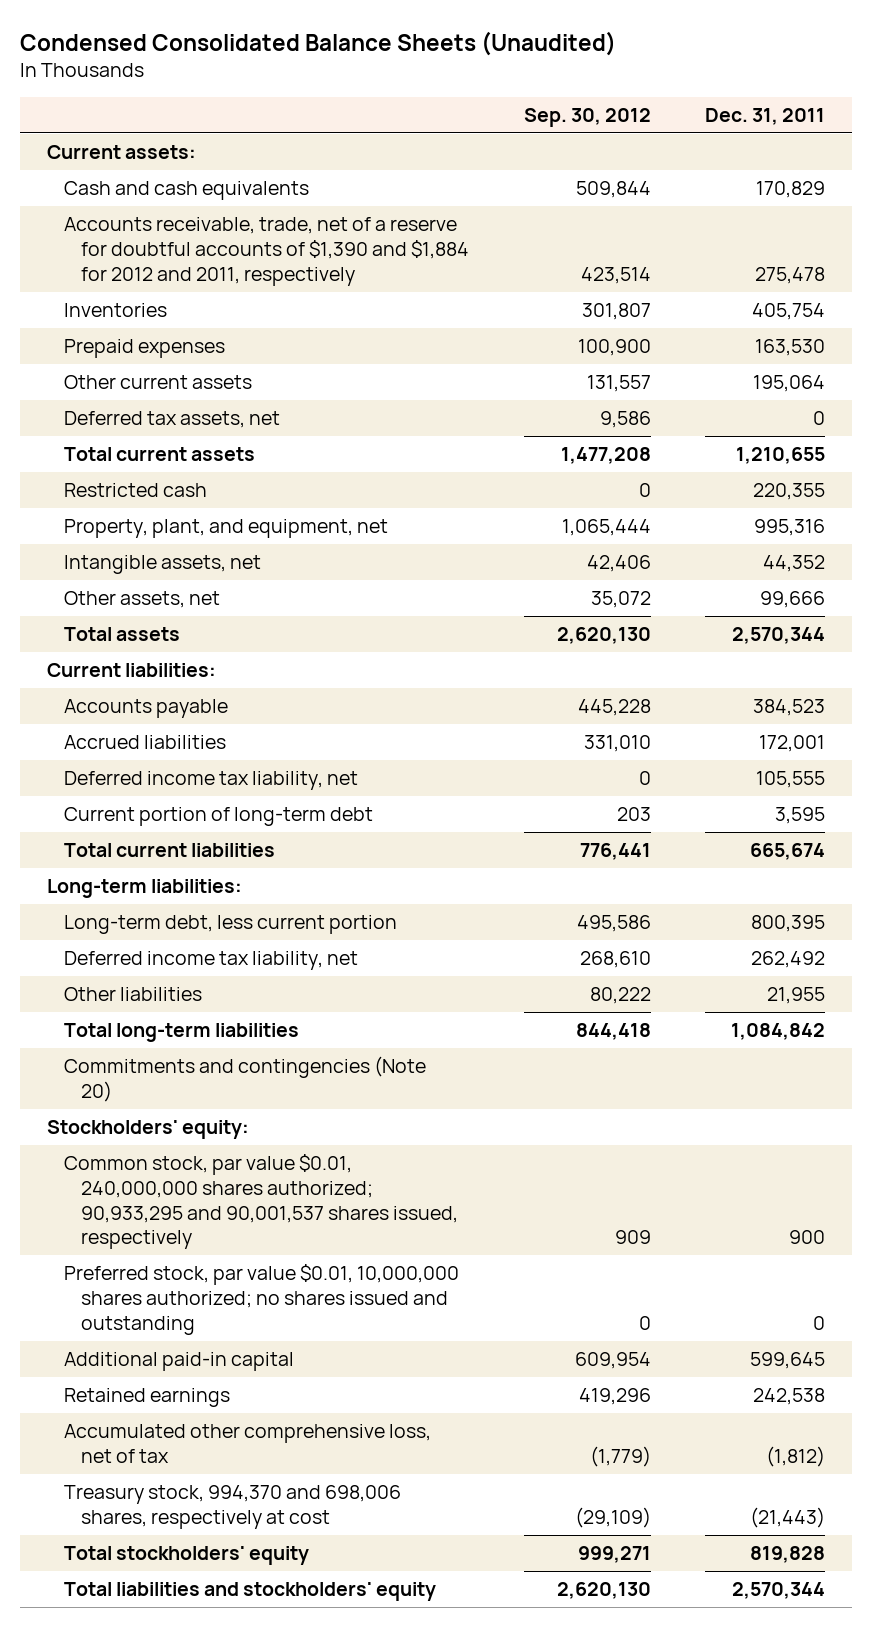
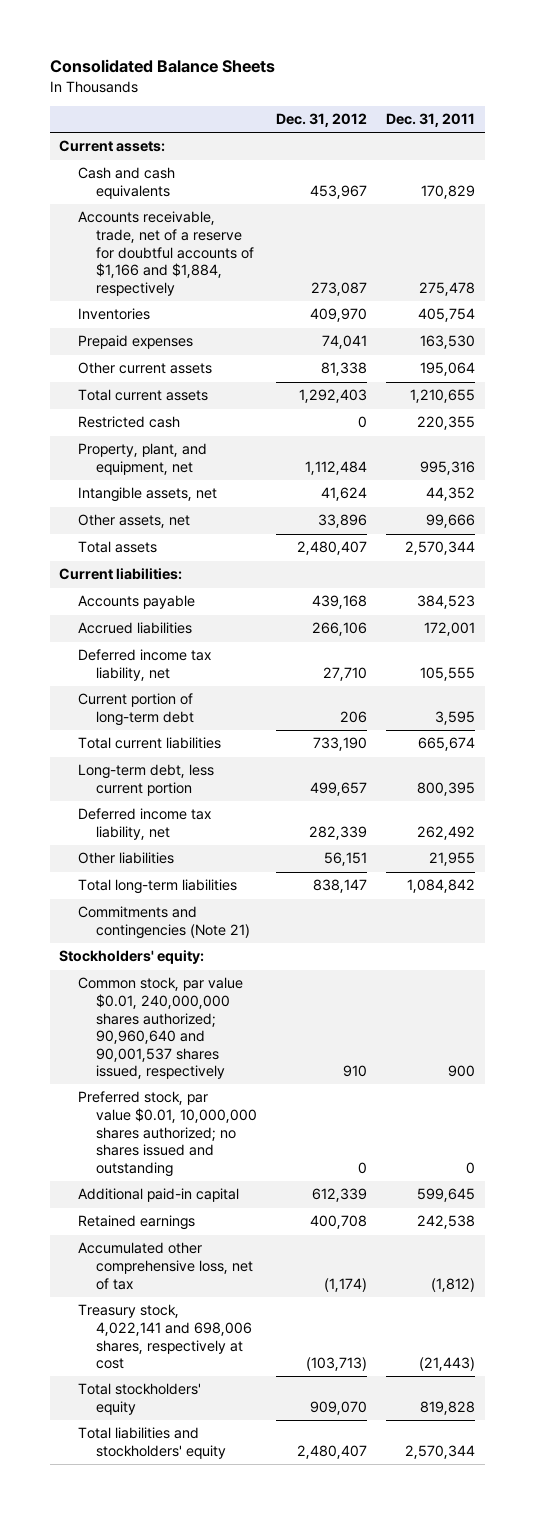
- Condensed Consolidated Balance Sheets (Unaudited)
+ Consolidated Balance Sheets
- | Sep. 30, 2012 | Dec. 31, 2011
+ | Dec. 31, 2012 | Dec. 31, 2011
- Accounts receivable, trade, net of a reserve for doubtful accounts of $1,390 and $1,884 for 2012 and 2011, respectively | 423,514 | 275,478
+ Accounts receivable, trade, net of a reserve for doubtful accounts of $1,166 and $1,884, respectively | 273,087 | 275,478
- Deferred tax assets, net | 9,586 | 0
- Long-term liabilities:
- Commitments and contingencies (Note 20)
+ Commitments and contingencies (Note 21)
- Common stock, par value $0.01, 240,000,000 shares authorized; 90,933,295 and 90,001,537 shares issued, respectively | 909 | 900
+ Common stock, par value $0.01, 240,000,000 shares authorized; 90,960,640 and 90,001,537 shares issued, respectively | 910 | 900
- Treasury stock, 994,370 and 698,006 shares, respectively at cost | (29,109) | (21,443)
+ Treasury stock, 4,022,141 and 698,006 shares, respectively at cost | (103,713) | (21,443)

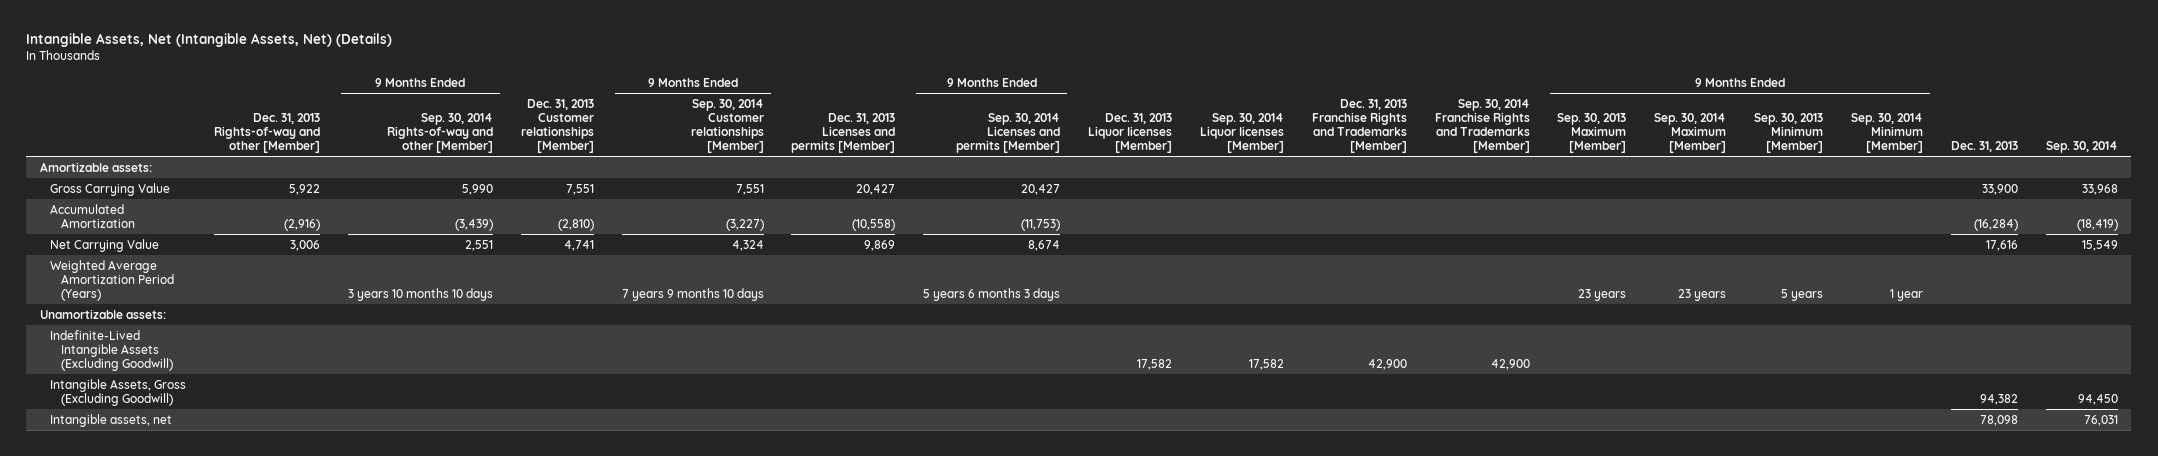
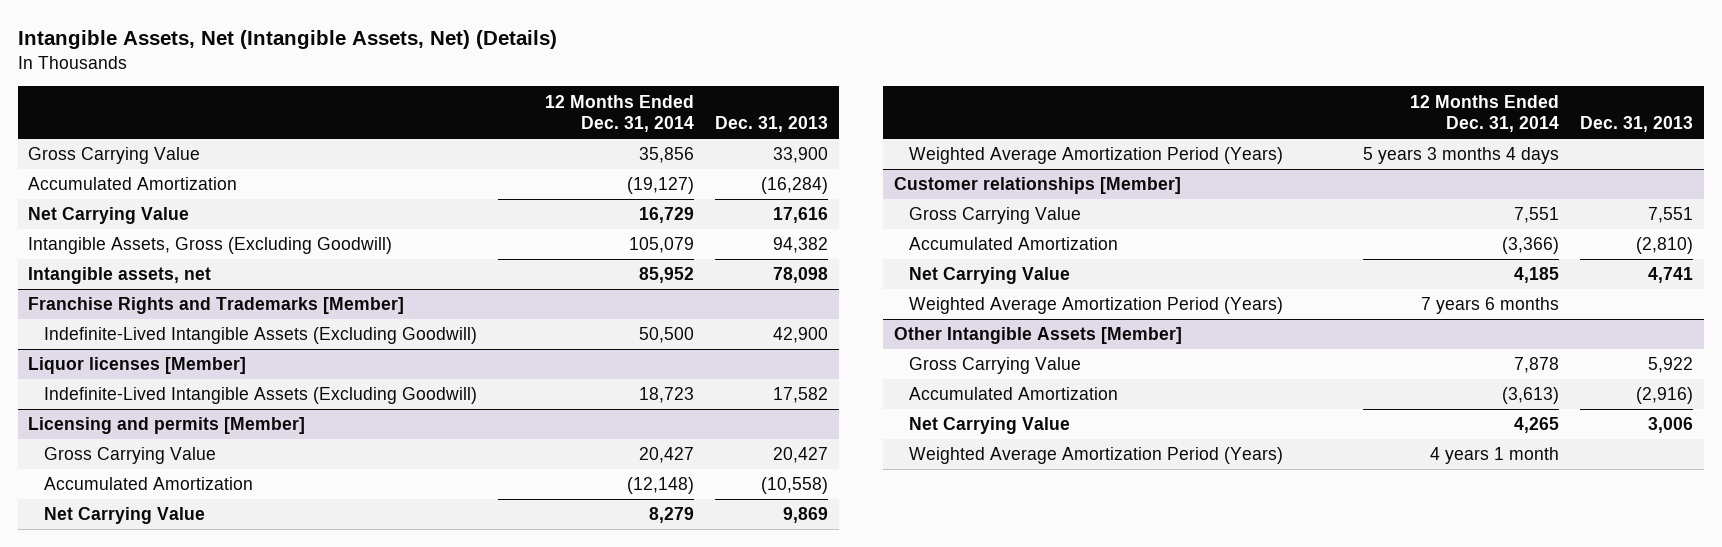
- | Dec. 31, 2013 Rights-of-way and other [Member] | 9 Months Ended Sep. 30, 2014 Rights-of-way and other [Member] | Dec. 31, 2013 Customer relationships [Member] | 9 Months Ended Sep. 30, 2014 Customer relationships [Member] | Dec. 31, 2013 Licenses and permits [Member] | 9 Months Ended Sep. 30, 2014 Licenses and permits [Member] | Dec. 31, 2013 Liquor licenses [Member] | Sep. 30, 2014 Liquor licenses [Member] | Dec. 31, 2013 Franchise Rights and Trademarks [Member] | Sep. 30, 2014 Franchise Rights and Trademarks [Member] | 9 Months Ended Sep. 30, 2013 Maximum [Member] | 9 Months Ended Sep. 30, 2014 Maximum [Member] | 9 Months Ended Sep. 30, 2013 Minimum [Member] | 9 Months Ended Sep. 30, 2014 Minimum [Member] | Dec. 31, 2013 | Sep. 30, 2014
+ | 12 Months Ended Dec. 31, 2014 | Dec. 31, 2013
- Amortizable assets:
- Weighted Average Amortization Period (Years) | | 3 years 10 months 10 days | | 7 years 9 months 10 days | | 5 years 6 months 3 days | | | | | 23 years | 23 years | 5 years | 1 year | |
- Unamortizable assets:
- Indefinite-Lived Intangible Assets (Excluding Goodwill) | | | | | | | 17,582 | 17,582 | 42,900 | 42,900 | | | | | |
+ Franchise Rights and Trademarks [Member]
+ Indefinite-Lived Intangible Assets (Excluding Goodwill) | 50,500 | 42,900
+ Liquor licenses [Member]
+ Indefinite-Lived Intangible Assets (Excluding Goodwill) | 18,723 | 17,582
+ Licensing and permits [Member]
+ Gross Carrying Value | 20,427 | 20,427
+ Accumulated Amortization | (12,148) | (10,558)
+ Net Carrying Value | 8,279 | 9,869
+ Weighted Average Amortization Period (Years) | 5 years 3 months 4 days |
+ Customer relationships [Member]
+ Gross Carrying Value | 7,551 | 7,551
+ Accumulated Amortization | (3,366) | (2,810)
+ Net Carrying Value | 4,185 | 4,741
+ Weighted Average Amortization Period (Years) | 7 years 6 months |
+ Other Intangible Assets [Member]
+ Gross Carrying Value | 7,878 | 5,922
+ Accumulated Amortization | (3,613) | (2,916)
+ Net Carrying Value | 4,265 | 3,006
+ Weighted Average Amortization Period (Years) | 4 years 1 month |

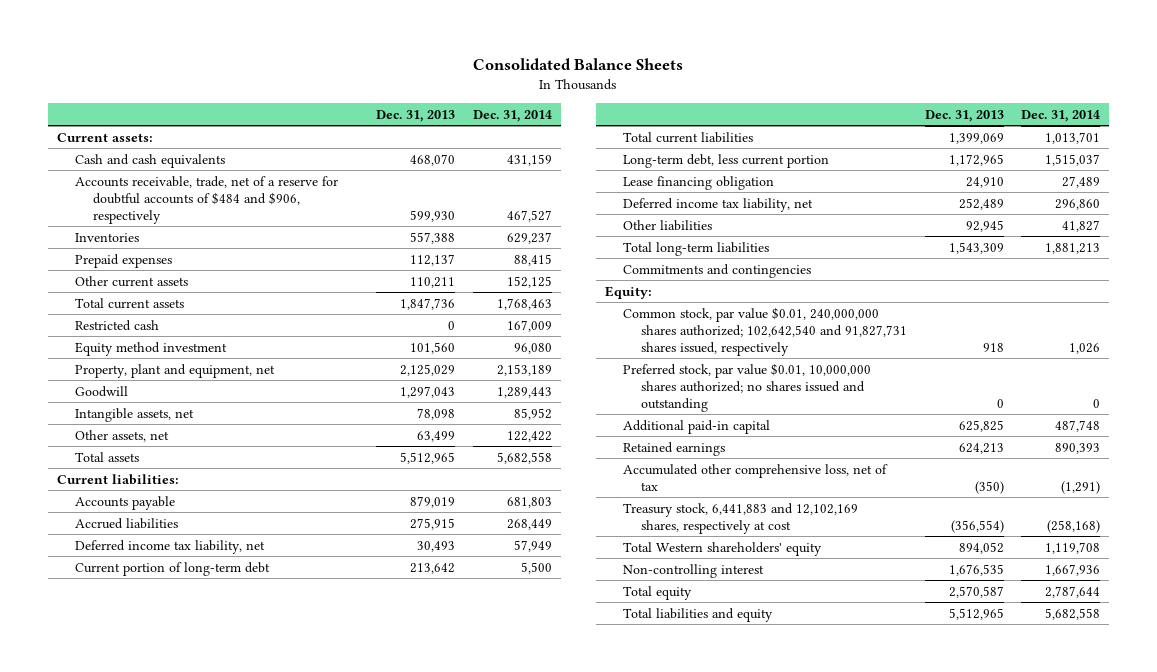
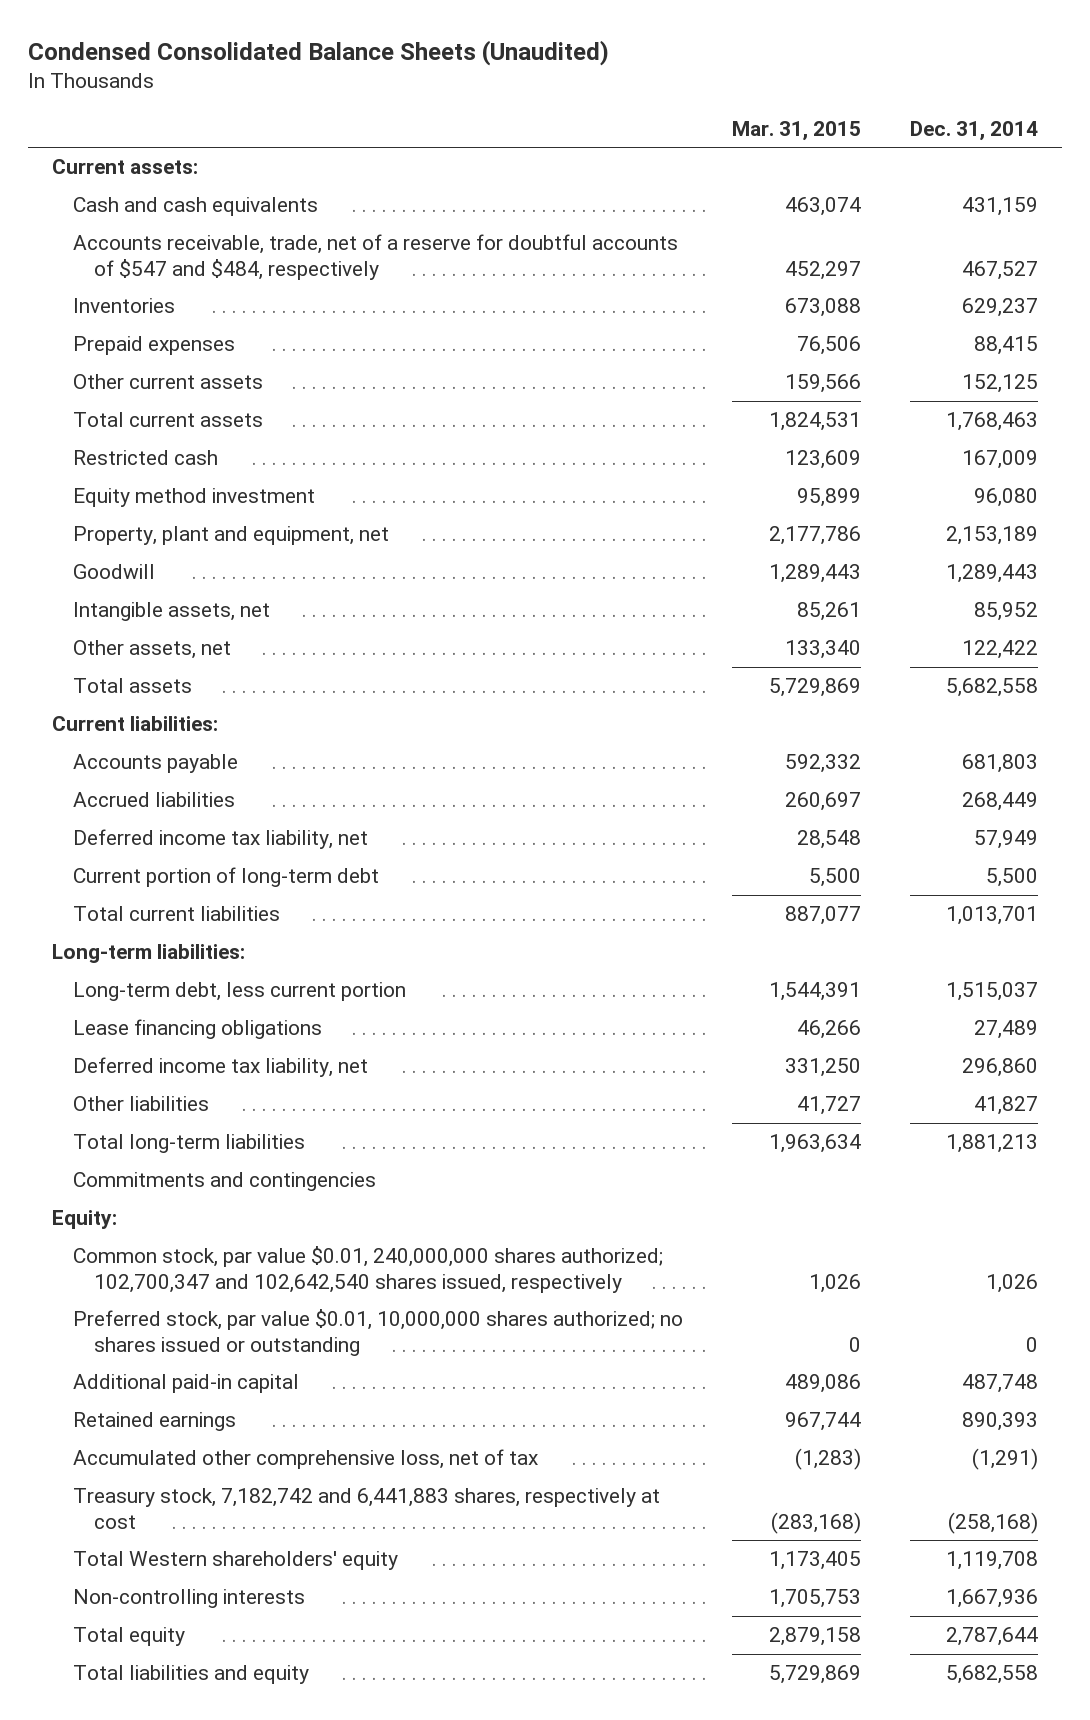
- Consolidated Balance Sheets
+ Condensed Consolidated Balance Sheets (Unaudited)
- | Dec. 31, 2013 | Dec. 31, 2014
+ | Mar. 31, 2015 | Dec. 31, 2014
- Accounts receivable, trade, net of a reserve for doubtful accounts of $484 and $906, respectively | 599,930 | 467,527
+ Accounts receivable, trade, net of a reserve for doubtful accounts of $547 and $484, respectively | 452,297 | 467,527
+ Long-term liabilities:
- Lease financing obligation | 24,910 | 27,489
+ Lease financing obligations | 46,266 | 27,489
- Common stock, par value $0.01, 240,000,000 shares authorized; 102,642,540 and 91,827,731 shares issued, respectively | 918 | 1,026
- Preferred stock, par value $0.01, 10,000,000 shares authorized; no shares issued and outstanding | 0 | 0
+ Common stock, par value $0.01, 240,000,000 shares authorized; 102,700,347 and 102,642,540 shares issued, respectively | 1,026 | 1,026
+ Preferred stock, par value $0.01, 10,000,000 shares authorized; no shares issued or outstanding | 0 | 0
- Treasury stock, 6,441,883 and 12,102,169 shares, respectively at cost | (356,554) | (258,168)
+ Treasury stock, 7,182,742 and 6,441,883 shares, respectively at cost | (283,168) | (258,168)
- Non-controlling interest | 1,676,535 | 1,667,936
+ Non-controlling interests | 1,705,753 | 1,667,936

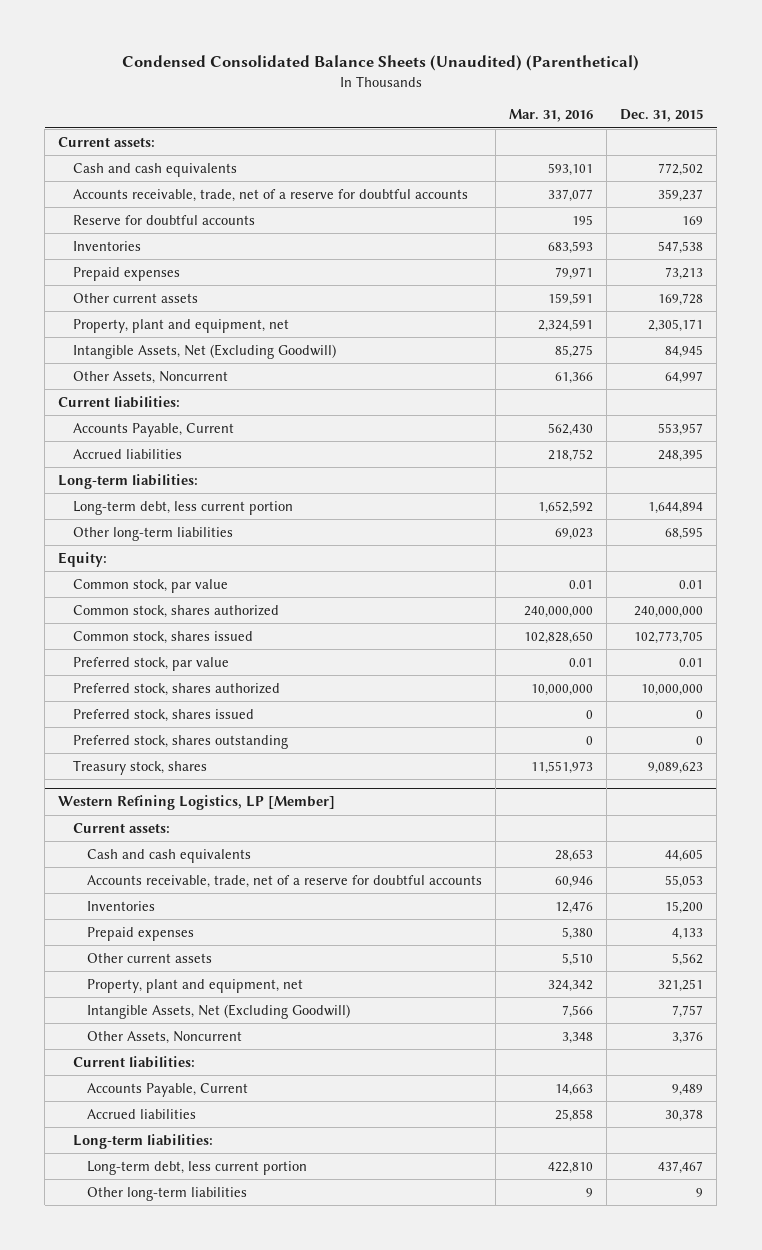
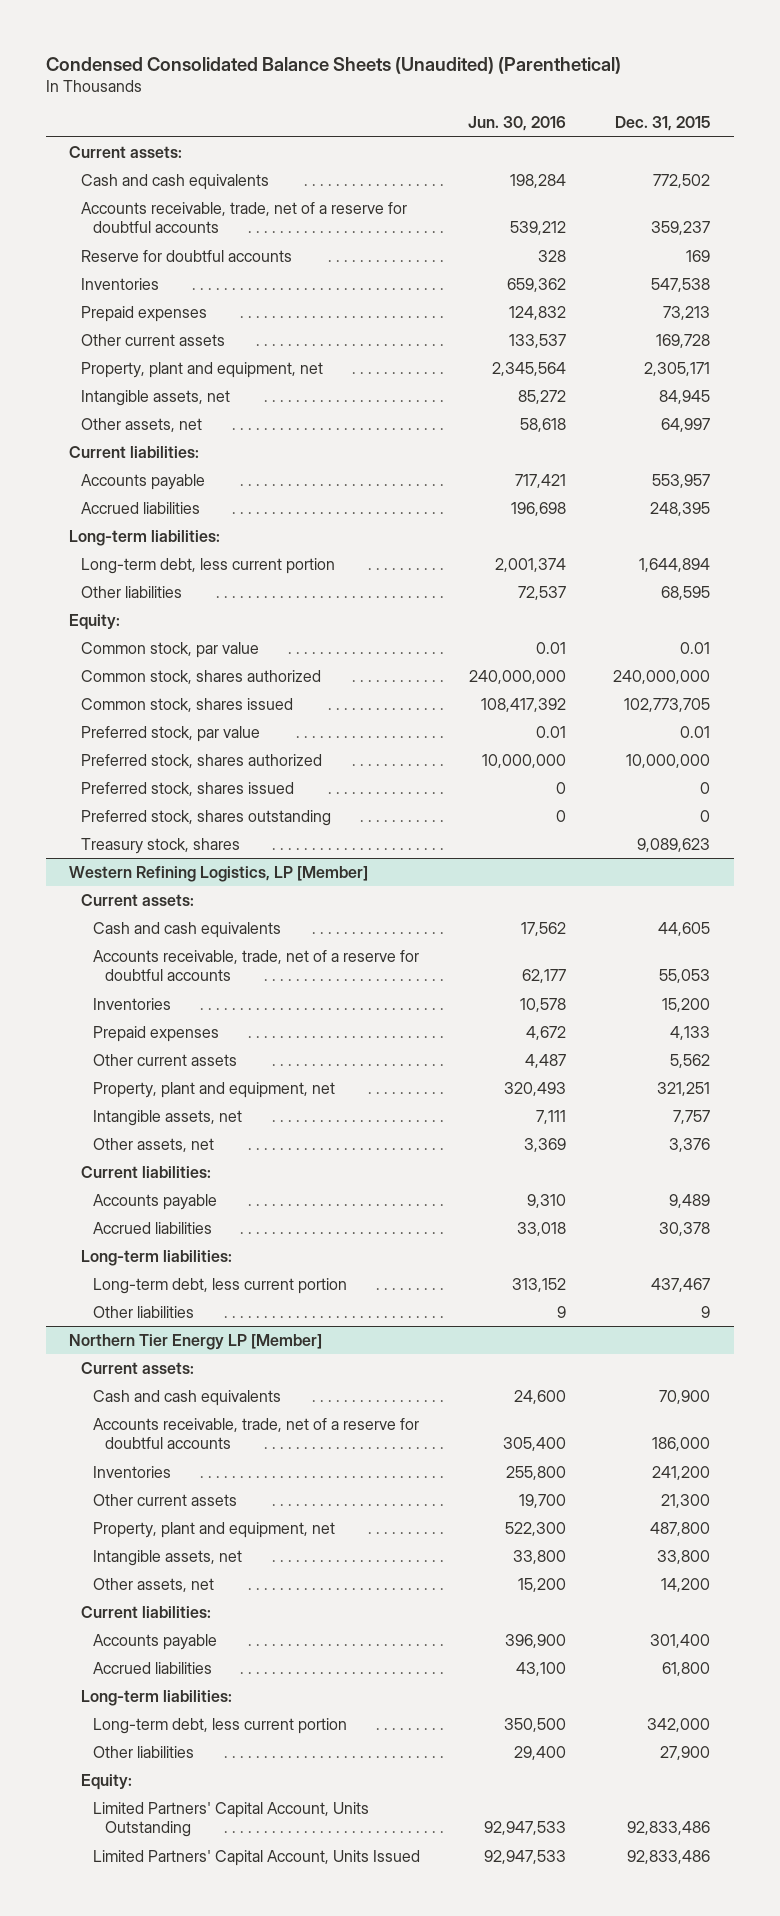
- | Mar. 31, 2016 | Dec. 31, 2015
+ | Jun. 30, 2016 | Dec. 31, 2015
- Intangible Assets, Net (Excluding Goodwill) | 85,275 | 84,945
- Other Assets, Noncurrent | 61,366 | 64,997
+ Intangible assets, net | 85,272 | 84,945
+ Other assets, net | 58,618 | 64,997
- Accounts Payable, Current | 562,430 | 553,957
+ Accounts payable | 717,421 | 553,957
- Other long-term liabilities | 69,023 | 68,595
+ Other liabilities | 72,537 | 68,595
@ Western Refining Logistics, LP [Member]
- Intangible Assets, Net (Excluding Goodwill) | 7,566 | 7,757
- Other Assets, Noncurrent | 3,348 | 3,376
+ Intangible assets, net | 7,111 | 7,757
+ Other assets, net | 3,369 | 3,376
- Accounts Payable, Current | 14,663 | 9,489
+ Accounts payable | 9,310 | 9,489
- Other long-term liabilities | 9 | 9
+ Other liabilities | 9 | 9
+ Northern Tier Energy LP [Member]
+ Current assets:
+ Cash and cash equivalents | 24,600 | 70,900
+ Accounts receivable, trade, net of a reserve for doubtful accounts | 305,400 | 186,000
+ Inventories | 255,800 | 241,200
+ Other current assets | 19,700 | 21,300
+ Property, plant and equipment, net | 522,300 | 487,800
+ Intangible assets, net | 33,800 | 33,800
+ Other assets, net | 15,200 | 14,200
+ Current liabilities:
+ Accounts payable | 396,900 | 301,400
+ Accrued liabilities | 43,100 | 61,800
+ Long-term liabilities:
+ Long-term debt, less current portion | 350,500 | 342,000
+ Other liabilities | 29,400 | 27,900
+ Equity:
+ Limited Partners' Capital Account, Units Outstanding | 92,947,533 | 92,833,486
+ Limited Partners' Capital Account, Units Issued | 92,947,533 | 92,833,486

